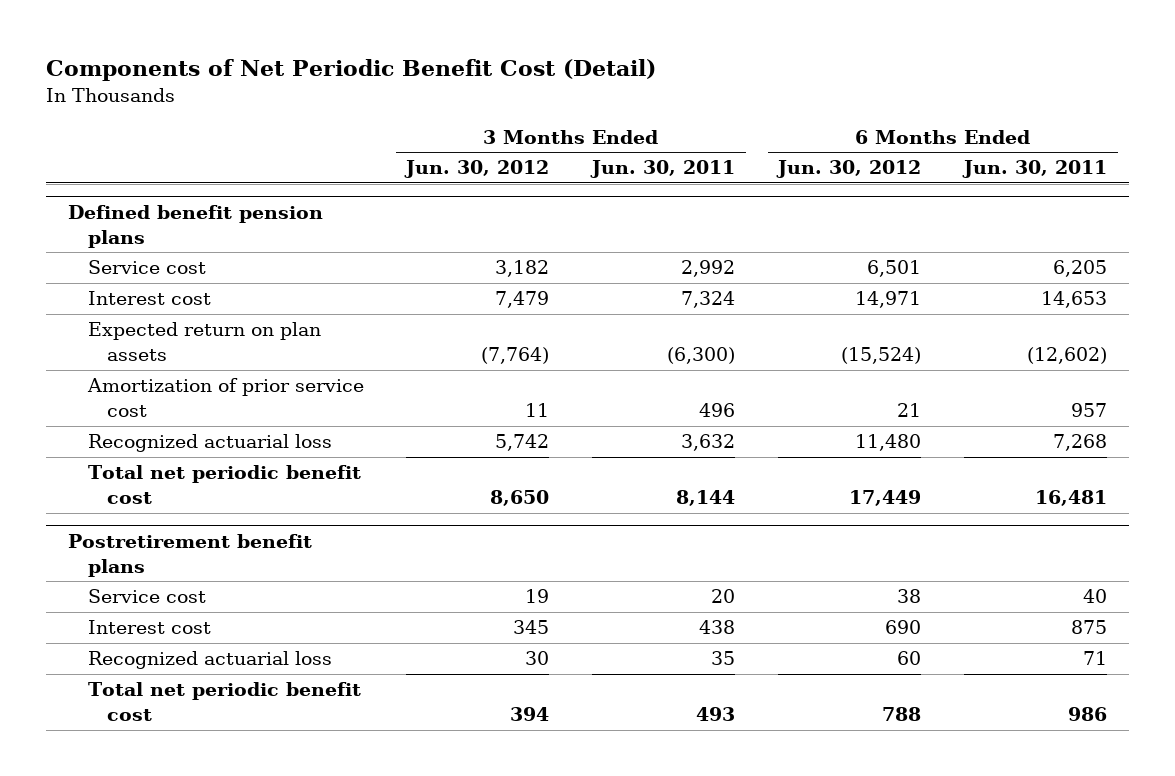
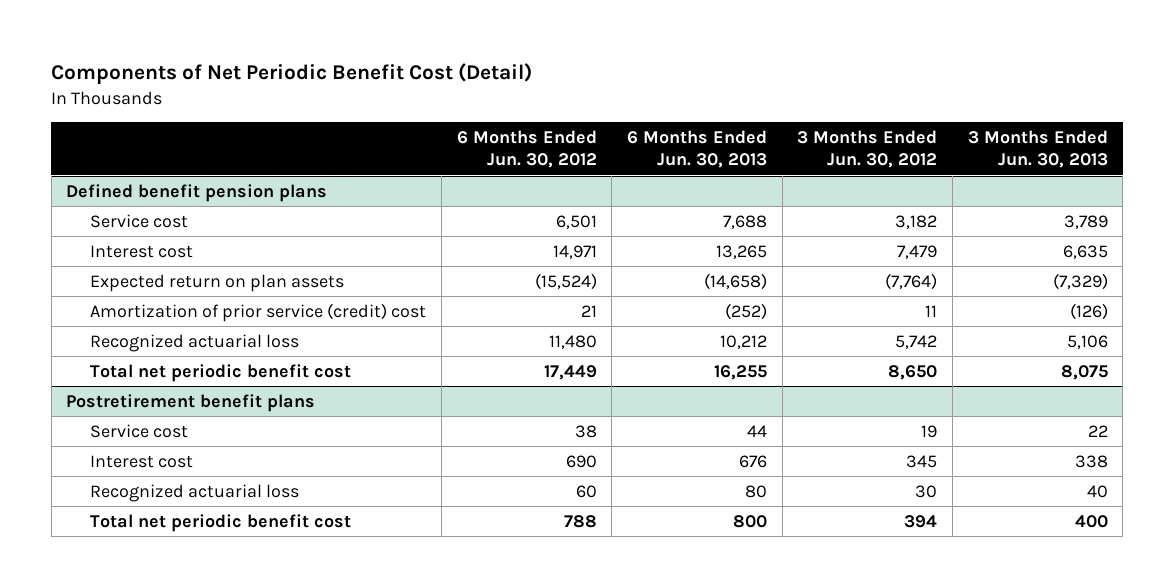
- | 3 Months Ended Jun. 30, 2012 | 3 Months Ended Jun. 30, 2011 | 6 Months Ended Jun. 30, 2012 | 6 Months Ended Jun. 30, 2011
+ | 6 Months Ended Jun. 30, 2012 | 6 Months Ended Jun. 30, 2013 | 3 Months Ended Jun. 30, 2012 | 3 Months Ended Jun. 30, 2013
@ Defined benefit pension plans
- Amortization of prior service cost | 11 | 496 | 21 | 957
+ Amortization of prior service (credit) cost | 21 | (252) | 11 | (126)

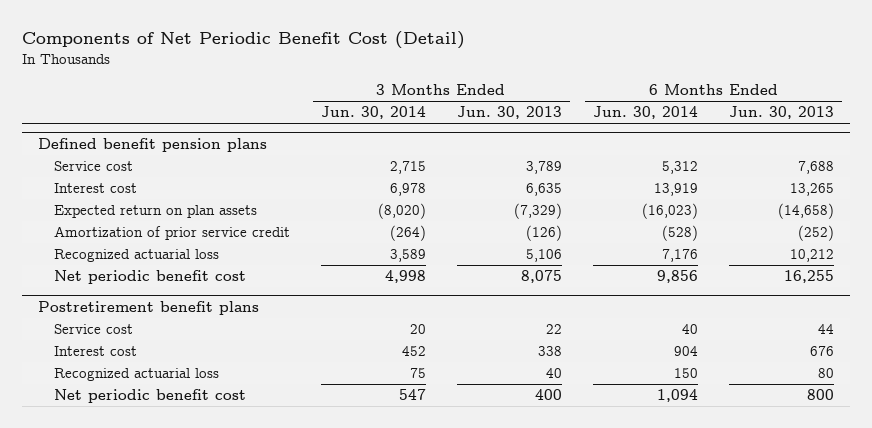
- | 6 Months Ended Jun. 30, 2012 | 6 Months Ended Jun. 30, 2013 | 3 Months Ended Jun. 30, 2012 | 3 Months Ended Jun. 30, 2013
+ | 3 Months Ended Jun. 30, 2014 | 3 Months Ended Jun. 30, 2013 | 6 Months Ended Jun. 30, 2014 | 6 Months Ended Jun. 30, 2013
@ Defined benefit pension plans
- Amortization of prior service (credit) cost | 21 | (252) | 11 | (126)
+ Amortization of prior service credit | (264) | (126) | (528) | (252)
- Total net periodic benefit cost | 17,449 | 16,255 | 8,650 | 8,075
+ Net periodic benefit cost | 4,998 | 8,075 | 9,856 | 16,255
@ Postretirement benefit plans
- Total net periodic benefit cost | 788 | 800 | 394 | 400
+ Net periodic benefit cost | 547 | 400 | 1,094 | 800

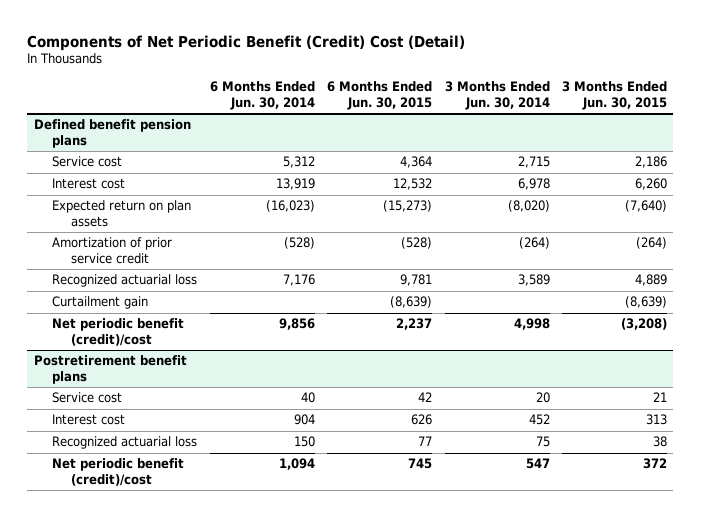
- Components of Net Periodic Benefit Cost (Detail)
+ Components of Net Periodic Benefit (Credit) Cost (Detail)
- | 3 Months Ended Jun. 30, 2014 | 3 Months Ended Jun. 30, 2013 | 6 Months Ended Jun. 30, 2014 | 6 Months Ended Jun. 30, 2013
+ | 6 Months Ended Jun. 30, 2014 | 6 Months Ended Jun. 30, 2015 | 3 Months Ended Jun. 30, 2014 | 3 Months Ended Jun. 30, 2015
@ Defined benefit pension plans
- Net periodic benefit cost | 4,998 | 8,075 | 9,856 | 16,255
+ Curtailment gain | | (8,639) | | (8,639)
+ Net periodic benefit (credit)/cost | 9,856 | 2,237 | 4,998 | (3,208)
@ Postretirement benefit plans
- Net periodic benefit cost | 547 | 400 | 1,094 | 800
+ Net periodic benefit (credit)/cost | 1,094 | 745 | 547 | 372

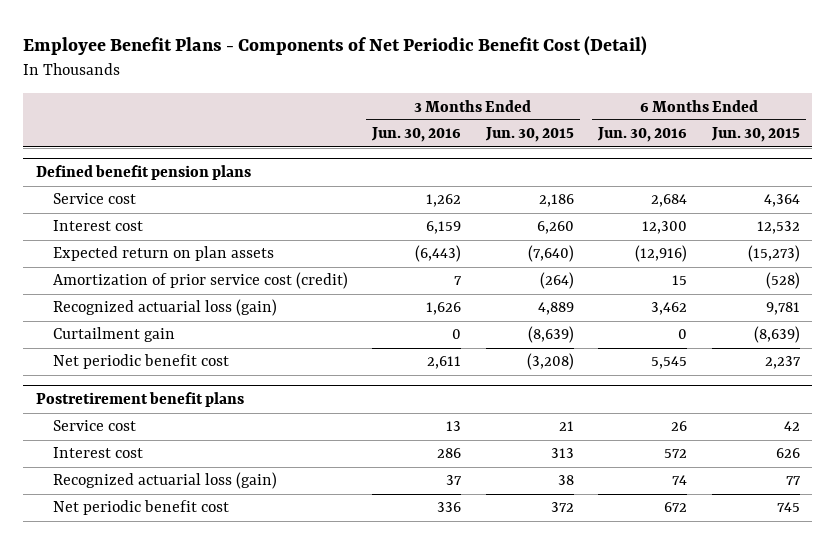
- Components of Net Periodic Benefit (Credit) Cost (Detail)
+ Employee Benefit Plans - Components of Net Periodic Benefit Cost (Detail)
- | 6 Months Ended Jun. 30, 2014 | 6 Months Ended Jun. 30, 2015 | 3 Months Ended Jun. 30, 2014 | 3 Months Ended Jun. 30, 2015
+ | 3 Months Ended Jun. 30, 2016 | 3 Months Ended Jun. 30, 2015 | 6 Months Ended Jun. 30, 2016 | 6 Months Ended Jun. 30, 2015
@ Defined benefit pension plans
- Amortization of prior service credit | (528) | (528) | (264) | (264)
- Recognized actuarial loss | 7,176 | 9,781 | 3,589 | 4,889
+ Amortization of prior service cost (credit) | 7 | (264) | 15 | (528)
+ Recognized actuarial loss (gain) | 1,626 | 4,889 | 3,462 | 9,781
- Net periodic benefit (credit)/cost | 9,856 | 2,237 | 4,998 | (3,208)
+ Net periodic benefit cost | 2,611 | (3,208) | 5,545 | 2,237
@ Postretirement benefit plans
- Recognized actuarial loss | 150 | 77 | 75 | 38
- Net periodic benefit (credit)/cost | 1,094 | 745 | 547 | 372
+ Recognized actuarial loss (gain) | 37 | 38 | 74 | 77
+ Net periodic benefit cost | 336 | 372 | 672 | 745

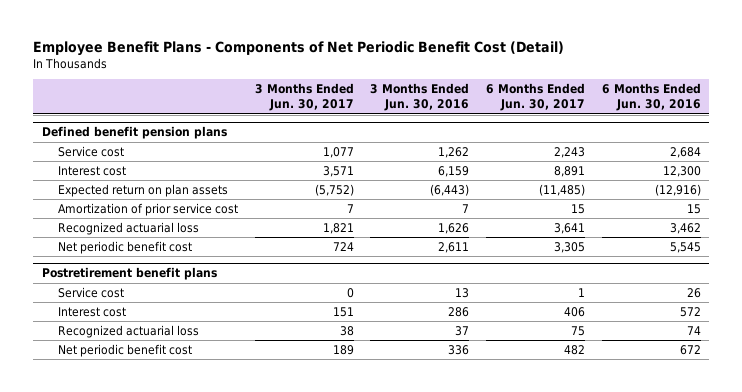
- | 3 Months Ended Jun. 30, 2016 | 3 Months Ended Jun. 30, 2015 | 6 Months Ended Jun. 30, 2016 | 6 Months Ended Jun. 30, 2015
+ | 3 Months Ended Jun. 30, 2017 | 3 Months Ended Jun. 30, 2016 | 6 Months Ended Jun. 30, 2017 | 6 Months Ended Jun. 30, 2016
@ Defined benefit pension plans
- Amortization of prior service cost (credit) | 7 | (264) | 15 | (528)
- Recognized actuarial loss (gain) | 1,626 | 4,889 | 3,462 | 9,781
- Curtailment gain | 0 | (8,639) | 0 | (8,639)
+ Amortization of prior service cost | 7 | 7 | 15 | 15
+ Recognized actuarial loss | 1,821 | 1,626 | 3,641 | 3,462
@ Postretirement benefit plans
- Recognized actuarial loss (gain) | 37 | 38 | 74 | 77
+ Recognized actuarial loss | 38 | 37 | 75 | 74

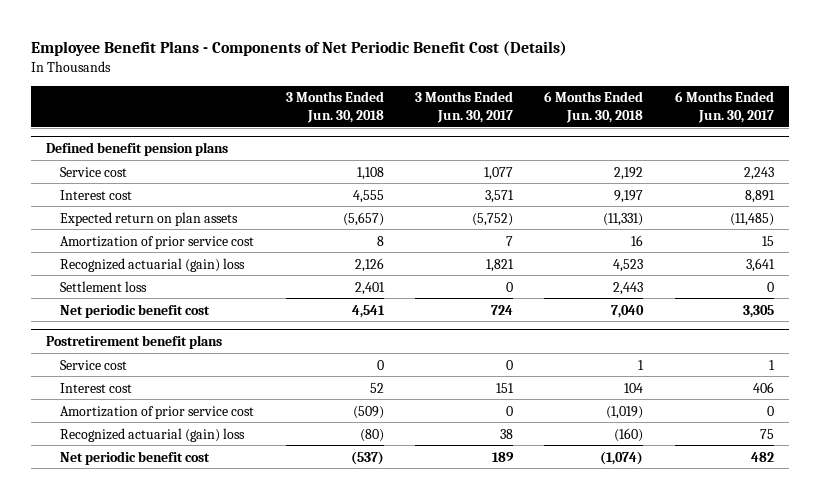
- Employee Benefit Plans - Components of Net Periodic Benefit Cost (Detail)
+ Employee Benefit Plans - Components of Net Periodic Benefit Cost (Details)
- | 3 Months Ended Jun. 30, 2017 | 3 Months Ended Jun. 30, 2016 | 6 Months Ended Jun. 30, 2017 | 6 Months Ended Jun. 30, 2016
+ | 3 Months Ended Jun. 30, 2018 | 3 Months Ended Jun. 30, 2017 | 6 Months Ended Jun. 30, 2018 | 6 Months Ended Jun. 30, 2017
@ Defined benefit pension plans
- Recognized actuarial loss | 1,821 | 1,626 | 3,641 | 3,462
+ Recognized actuarial (gain) loss | 2,126 | 1,821 | 4,523 | 3,641
+ Settlement loss | 2,401 | 0 | 2,443 | 0
@ Postretirement benefit plans
- Recognized actuarial loss | 38 | 37 | 75 | 74
+ Amortization of prior service cost | (509) | 0 | (1,019) | 0
+ Recognized actuarial (gain) loss | (80) | 38 | (160) | 75

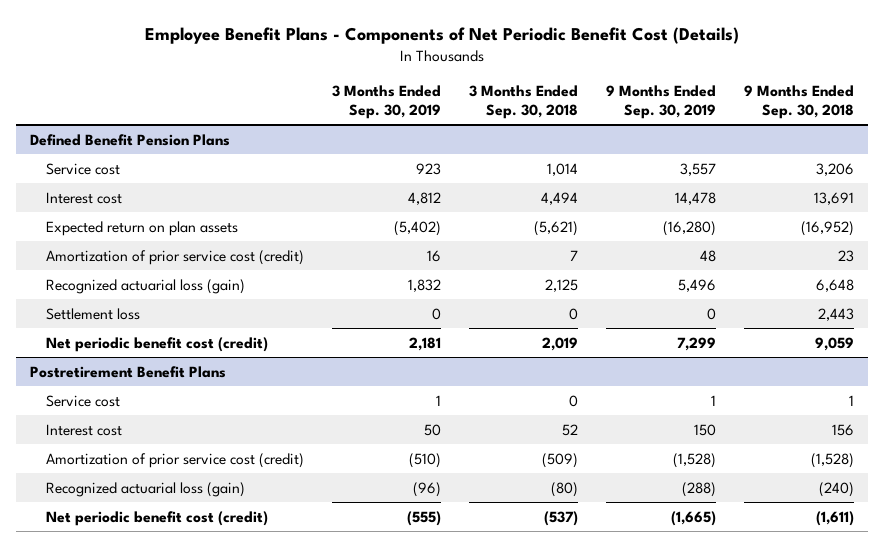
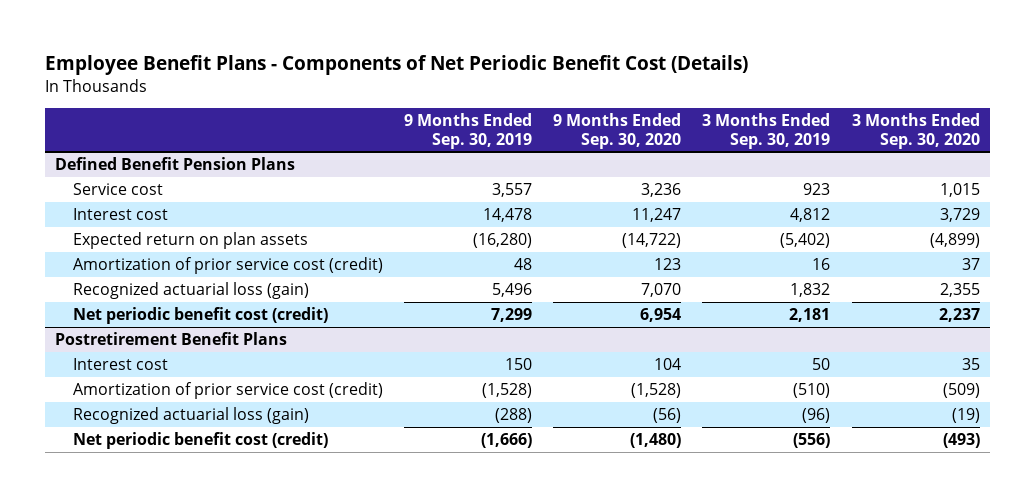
- | 3 Months Ended Sep. 30, 2019 | 3 Months Ended Sep. 30, 2018 | 9 Months Ended Sep. 30, 2019 | 9 Months Ended Sep. 30, 2018
+ | 9 Months Ended Sep. 30, 2019 | 9 Months Ended Sep. 30, 2020 | 3 Months Ended Sep. 30, 2019 | 3 Months Ended Sep. 30, 2020
@ Defined Benefit Pension Plans
- Settlement loss | 0 | 0 | 0 | 2,443
@ Postretirement Benefit Plans
- Service cost | 1 | 0 | 1 | 1
- Net periodic benefit cost (credit) | (555) | (537) | (1,665) | (1,611)
+ Net periodic benefit cost (credit) | (1,666) | (1,480) | (556) | (493)

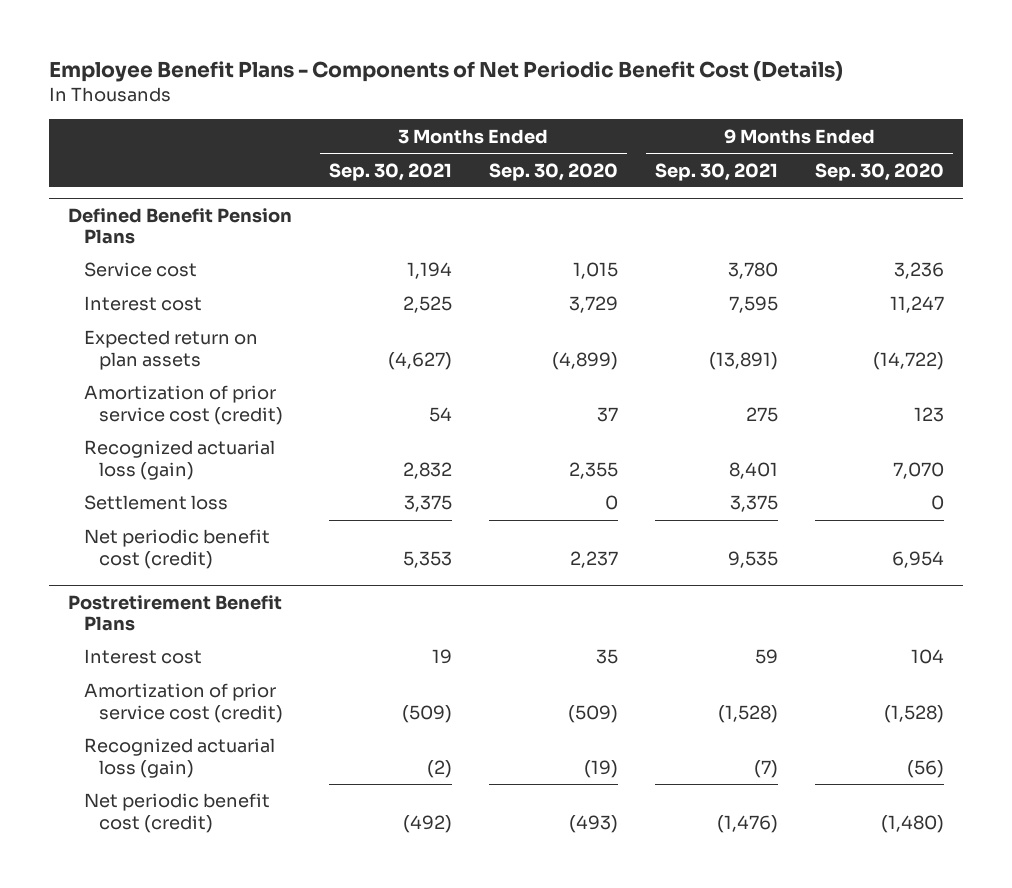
- | 9 Months Ended Sep. 30, 2019 | 9 Months Ended Sep. 30, 2020 | 3 Months Ended Sep. 30, 2019 | 3 Months Ended Sep. 30, 2020
+ | 3 Months Ended Sep. 30, 2021 | 3 Months Ended Sep. 30, 2020 | 9 Months Ended Sep. 30, 2021 | 9 Months Ended Sep. 30, 2020
@ Defined Benefit Pension Plans
+ Settlement loss | 3,375 | 0 | 3,375 | 0

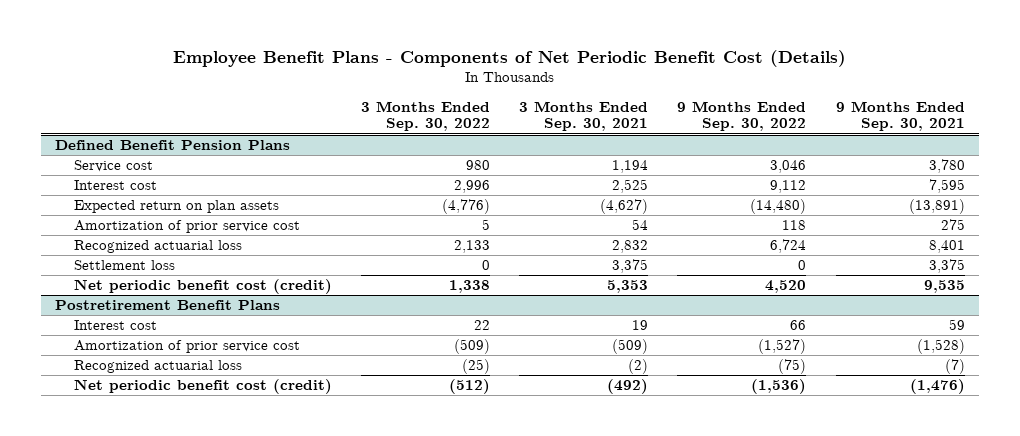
- | 3 Months Ended Sep. 30, 2021 | 3 Months Ended Sep. 30, 2020 | 9 Months Ended Sep. 30, 2021 | 9 Months Ended Sep. 30, 2020
+ | 3 Months Ended Sep. 30, 2022 | 3 Months Ended Sep. 30, 2021 | 9 Months Ended Sep. 30, 2022 | 9 Months Ended Sep. 30, 2021
@ Defined Benefit Pension Plans
- Amortization of prior service cost (credit) | 54 | 37 | 275 | 123
- Recognized actuarial loss (gain) | 2,832 | 2,355 | 8,401 | 7,070
+ Amortization of prior service cost | 5 | 54 | 118 | 275
+ Recognized actuarial loss | 2,133 | 2,832 | 6,724 | 8,401
@ Postretirement Benefit Plans
- Amortization of prior service cost (credit) | (509) | (509) | (1,528) | (1,528)
- Recognized actuarial loss (gain) | (2) | (19) | (7) | (56)
+ Amortization of prior service cost | (509) | (509) | (1,527) | (1,528)
+ Recognized actuarial loss | (25) | (2) | (75) | (7)

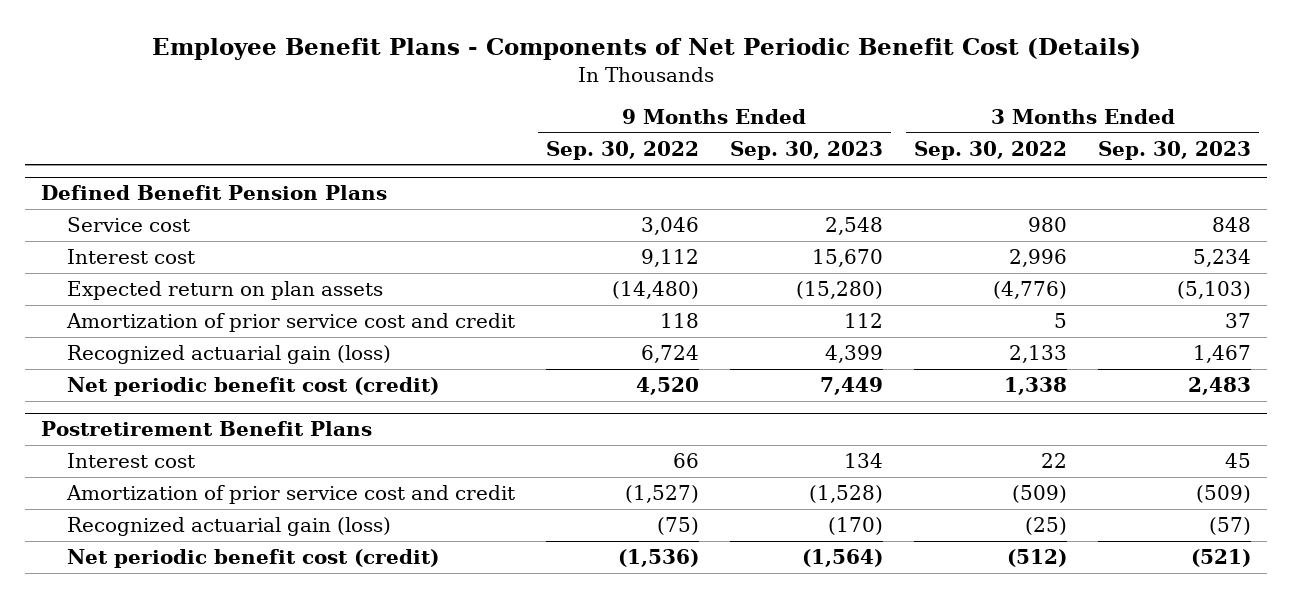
- | 3 Months Ended Sep. 30, 2022 | 3 Months Ended Sep. 30, 2021 | 9 Months Ended Sep. 30, 2022 | 9 Months Ended Sep. 30, 2021
+ | 9 Months Ended Sep. 30, 2022 | 9 Months Ended Sep. 30, 2023 | 3 Months Ended Sep. 30, 2022 | 3 Months Ended Sep. 30, 2023
@ Defined Benefit Pension Plans
- Amortization of prior service cost | 5 | 54 | 118 | 275
- Recognized actuarial loss | 2,133 | 2,832 | 6,724 | 8,401
- Settlement loss | 0 | 3,375 | 0 | 3,375
+ Amortization of prior service cost and credit | 118 | 112 | 5 | 37
+ Recognized actuarial gain (loss) | 6,724 | 4,399 | 2,133 | 1,467
@ Postretirement Benefit Plans
- Amortization of prior service cost | (509) | (509) | (1,527) | (1,528)
- Recognized actuarial loss | (25) | (2) | (75) | (7)
+ Amortization of prior service cost and credit | (1,527) | (1,528) | (509) | (509)
+ Recognized actuarial gain (loss) | (75) | (170) | (25) | (57)

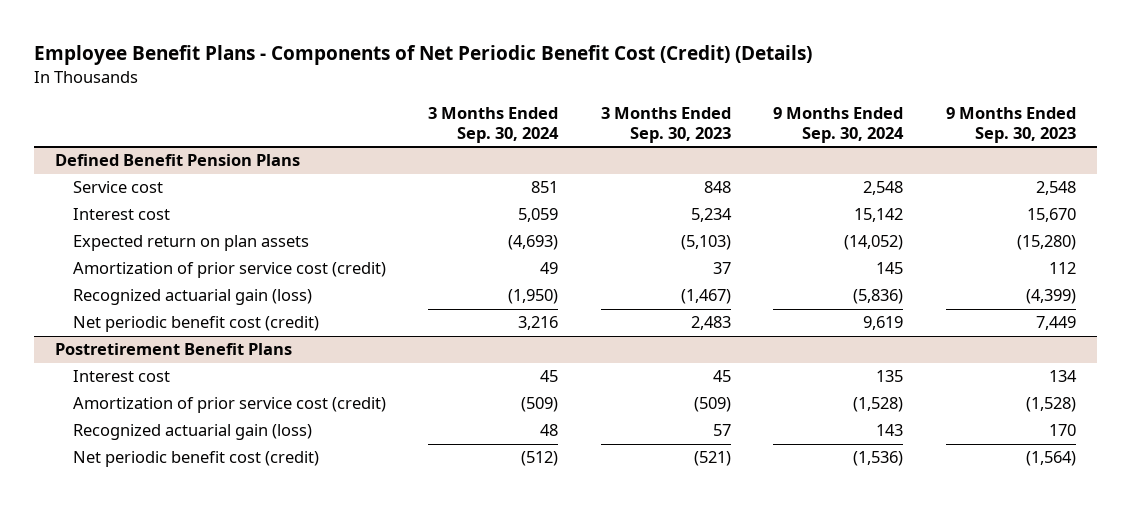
- Employee Benefit Plans - Components of Net Periodic Benefit Cost (Details)
+ Employee Benefit Plans - Components of Net Periodic Benefit Cost (Credit) (Details)
- | 9 Months Ended Sep. 30, 2022 | 9 Months Ended Sep. 30, 2023 | 3 Months Ended Sep. 30, 2022 | 3 Months Ended Sep. 30, 2023
+ | 3 Months Ended Sep. 30, 2024 | 3 Months Ended Sep. 30, 2023 | 9 Months Ended Sep. 30, 2024 | 9 Months Ended Sep. 30, 2023
@ Defined Benefit Pension Plans
- Amortization of prior service cost and credit | 118 | 112 | 5 | 37
- Recognized actuarial gain (loss) | 6,724 | 4,399 | 2,133 | 1,467
+ Amortization of prior service cost (credit) | 49 | 37 | 145 | 112
+ Recognized actuarial gain (loss) | (1,950) | (1,467) | (5,836) | (4,399)
@ Postretirement Benefit Plans
- Amortization of prior service cost and credit | (1,527) | (1,528) | (509) | (509)
- Recognized actuarial gain (loss) | (75) | (170) | (25) | (57)
+ Amortization of prior service cost (credit) | (509) | (509) | (1,528) | (1,528)
+ Recognized actuarial gain (loss) | 48 | 57 | 143 | 170

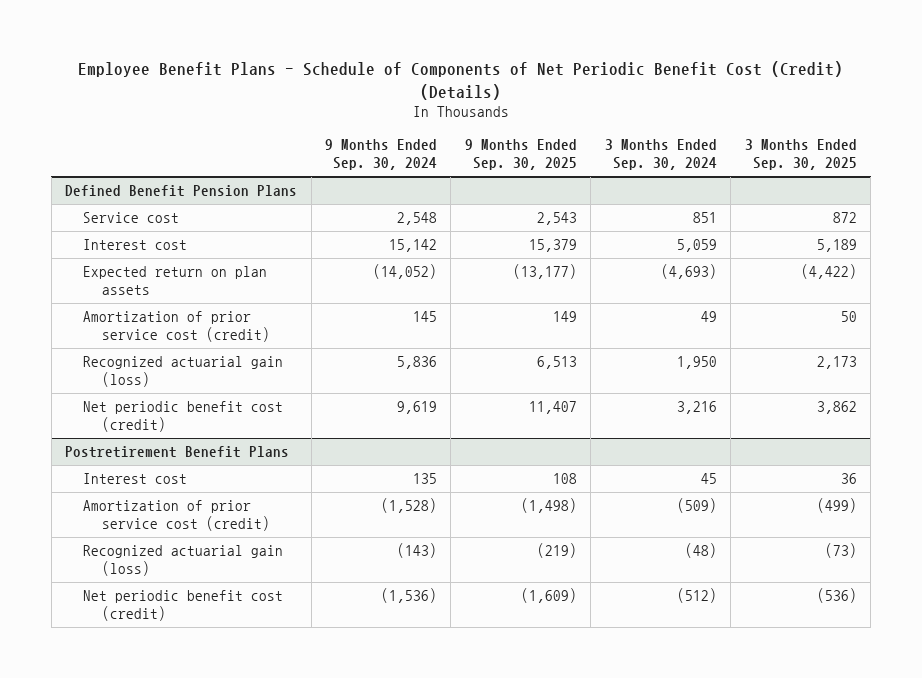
- Employee Benefit Plans - Components of Net Periodic Benefit Cost (Credit) (Details)
+ Employee Benefit Plans - Schedule of Components of Net Periodic Benefit Cost (Credit) (Details)
- | 3 Months Ended Sep. 30, 2024 | 3 Months Ended Sep. 30, 2023 | 9 Months Ended Sep. 30, 2024 | 9 Months Ended Sep. 30, 2023
+ | 9 Months Ended Sep. 30, 2024 | 9 Months Ended Sep. 30, 2025 | 3 Months Ended Sep. 30, 2024 | 3 Months Ended Sep. 30, 2025
@ Defined Benefit Pension Plans
- Recognized actuarial gain (loss) | (1,950) | (1,467) | (5,836) | (4,399)
+ Recognized actuarial gain (loss) | 5,836 | 6,513 | 1,950 | 2,173
@ Postretirement Benefit Plans
- Recognized actuarial gain (loss) | 48 | 57 | 143 | 170
+ Recognized actuarial gain (loss) | (143) | (219) | (48) | (73)

